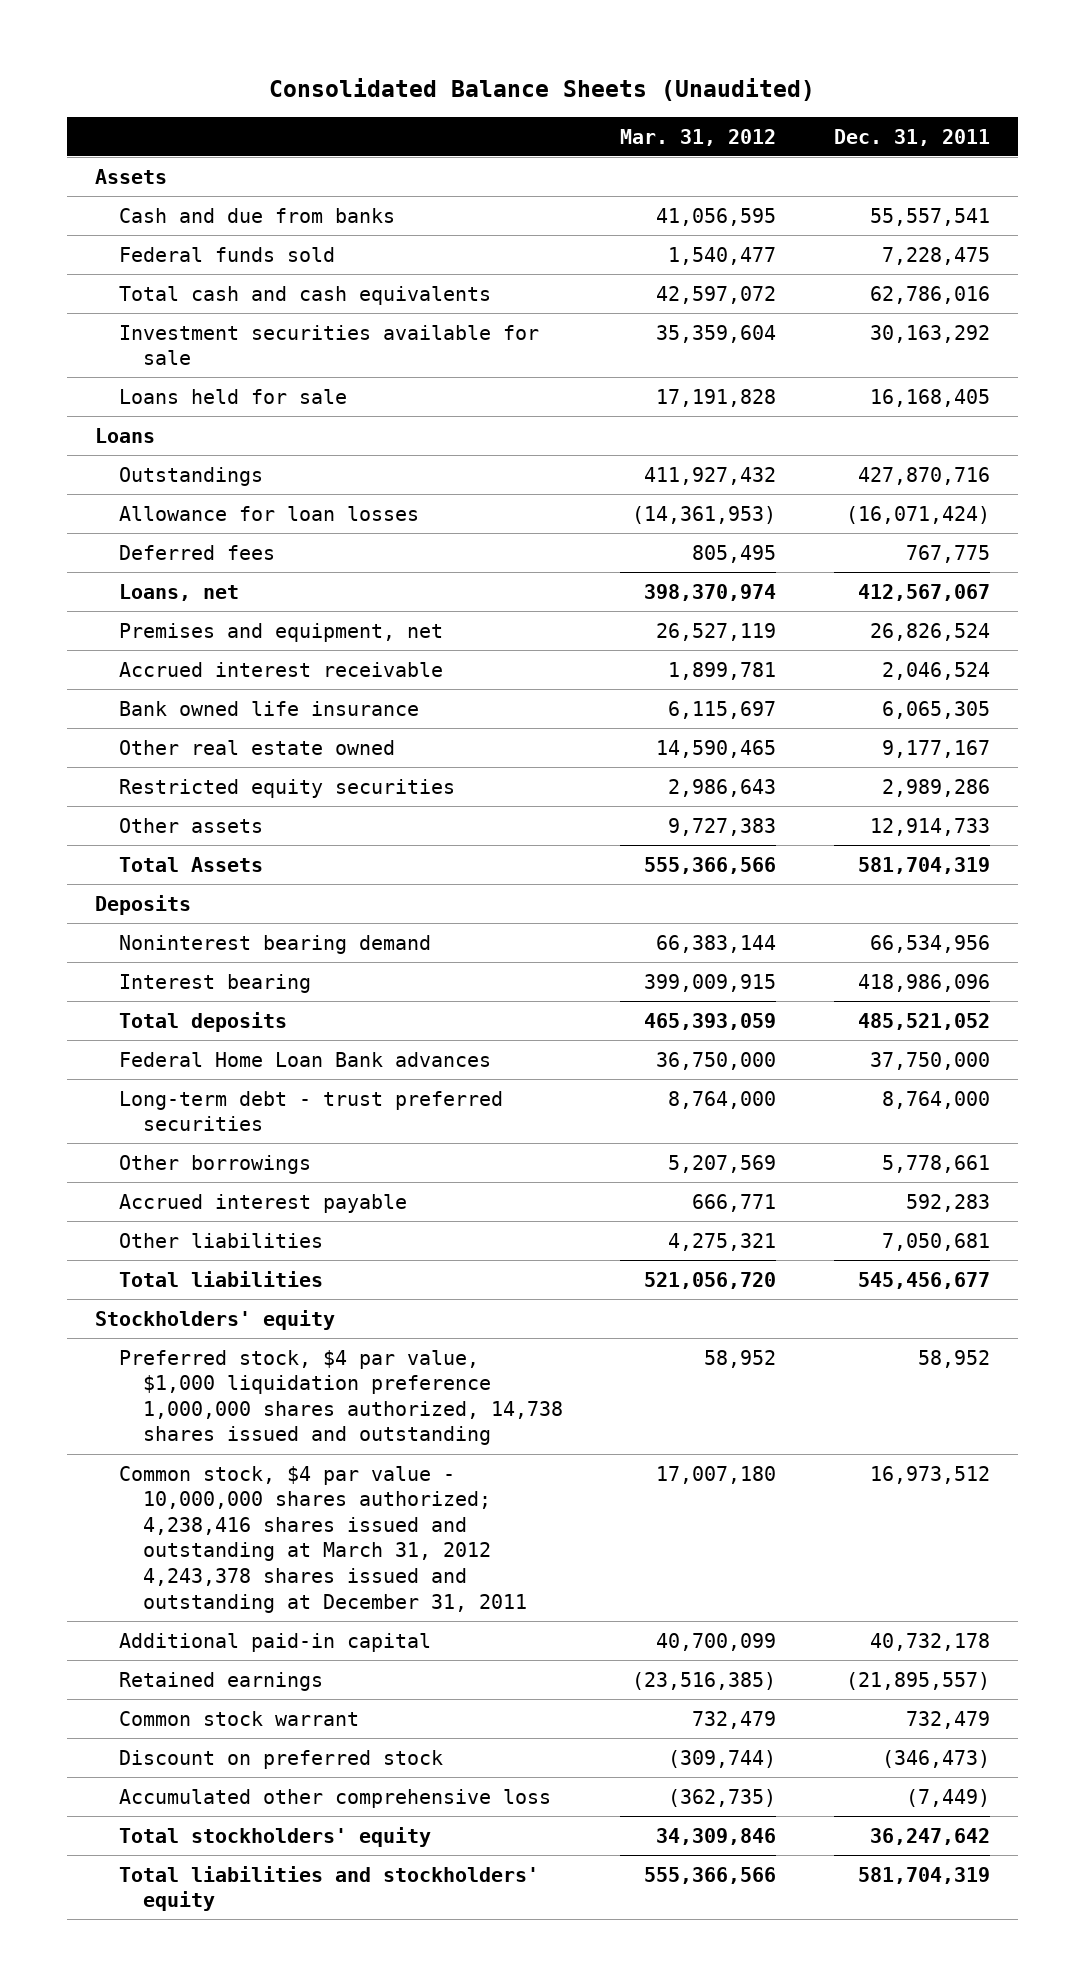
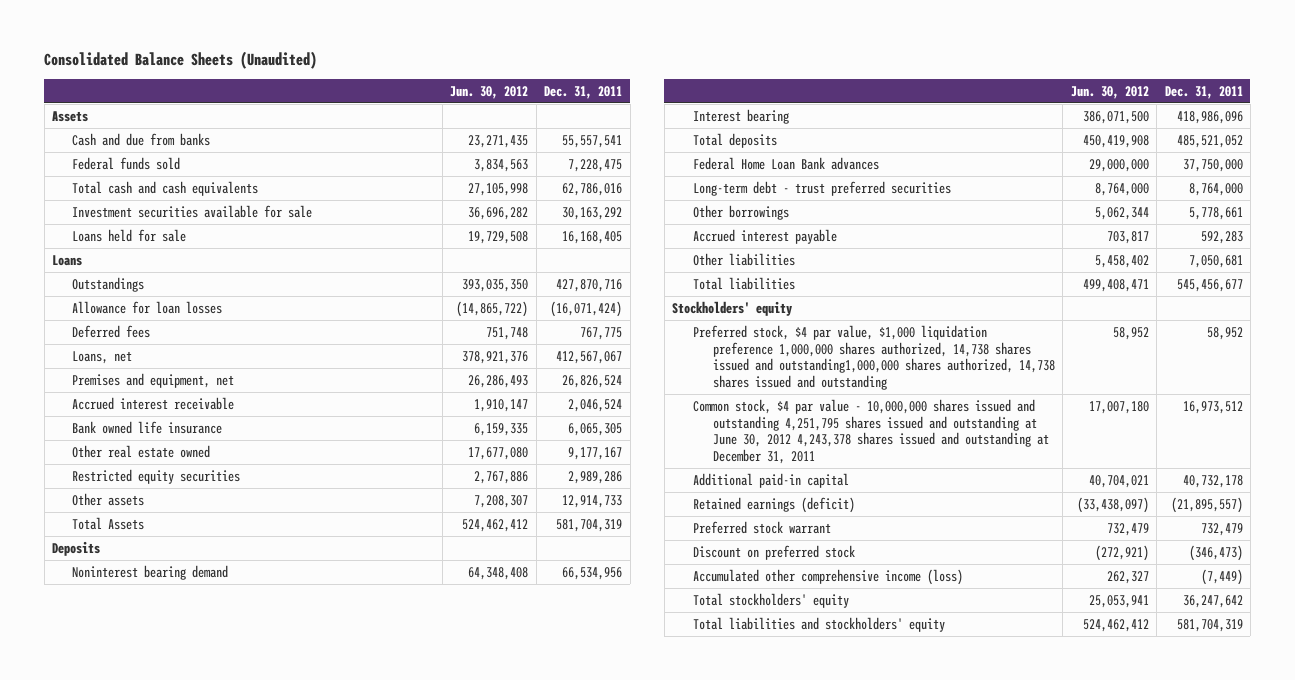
- | Mar. 31, 2012 | Dec. 31, 2011
+ | Jun. 30, 2012 | Dec. 31, 2011
- Preferred stock, $4 par value, $1,000 liquidation preference 1,000,000 shares authorized, 14,738 shares issued and outstanding | 58,952 | 58,952
- Common stock, $4 par value - 10,000,000 shares authorized; 4,238,416 shares issued and outstanding at March 31, 2012 4,243,378 shares issued and outstanding at December 31, 2011 | 17,007,180 | 16,973,512
+ Preferred stock, $4 par value, $1,000 liquidation preference 1,000,000 shares authorized, 14,738 shares issued and outstanding1,000,000 shares authorized, 14,738 shares issued and outstanding | 58,952 | 58,952
+ Common stock, $4 par value - 10,000,000 shares issued and outstanding 4,251,795 shares issued and outstanding at June 30, 2012 4,243,378 shares issued and outstanding at December 31, 2011 | 17,007,180 | 16,973,512
- Retained earnings | (23,516,385) | (21,895,557)
- Common stock warrant | 732,479 | 732,479
+ Retained earnings (deficit) | (33,438,097) | (21,895,557)
+ Preferred stock warrant | 732,479 | 732,479
- Accumulated other comprehensive loss | (362,735) | (7,449)
+ Accumulated other comprehensive income (loss) | 262,327 | (7,449)

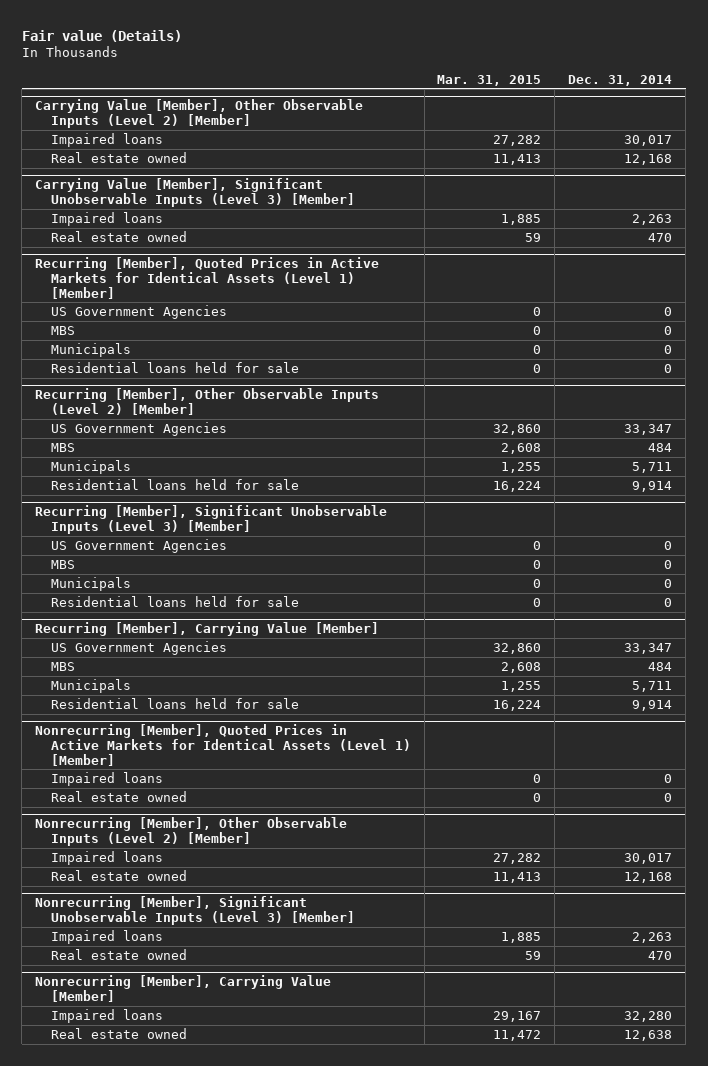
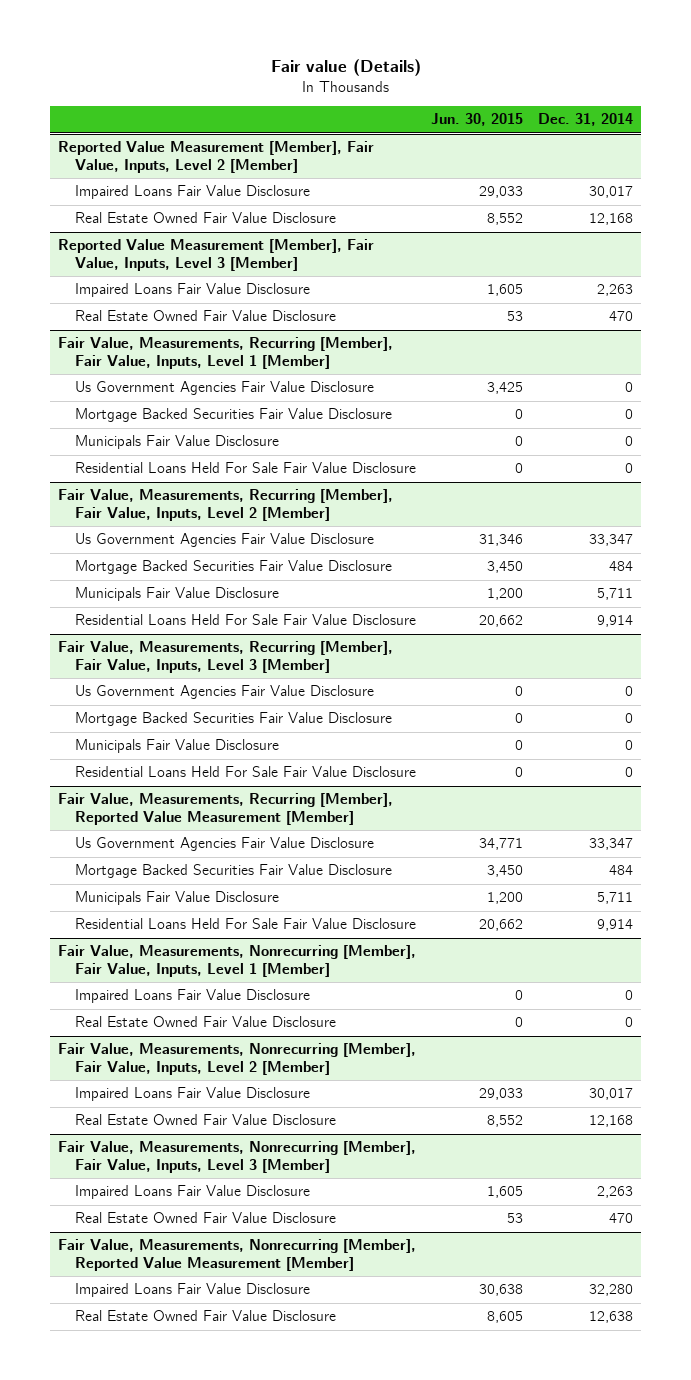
- | Mar. 31, 2015 | Dec. 31, 2014
+ | Jun. 30, 2015 | Dec. 31, 2014
- Carrying Value [Member], Other Observable Inputs (Level 2) [Member]
- Impaired loans | 27,282 | 30,017
- Real estate owned | 11,413 | 12,168
- Carrying Value [Member], Significant Unobservable Inputs (Level 3) [Member]
- Impaired loans | 1,885 | 2,263
- Real estate owned | 59 | 470
- Recurring [Member], Quoted Prices in Active Markets for Identical Assets (Level 1) [Member]
- US Government Agencies | 0 | 0
- MBS | 0 | 0
- Municipals | 0 | 0
- Residential loans held for sale | 0 | 0
- Recurring [Member], Other Observable Inputs (Level 2) [Member]
- US Government Agencies | 32,860 | 33,347
- MBS | 2,608 | 484
- Municipals | 1,255 | 5,711
- Residential loans held for sale | 16,224 | 9,914
- Recurring [Member], Significant Unobservable Inputs (Level 3) [Member]
- US Government Agencies | 0 | 0
- MBS | 0 | 0
- Municipals | 0 | 0
- Residential loans held for sale | 0 | 0
- Recurring [Member], Carrying Value [Member]
- US Government Agencies | 32,860 | 33,347
- MBS | 2,608 | 484
- Municipals | 1,255 | 5,711
- Residential loans held for sale | 16,224 | 9,914
- Nonrecurring [Member], Quoted Prices in Active Markets for Identical Assets (Level 1) [Member]
- Impaired loans | 0 | 0
- Real estate owned | 0 | 0
- Nonrecurring [Member], Other Observable Inputs (Level 2) [Member]
- Impaired loans | 27,282 | 30,017
- Real estate owned | 11,413 | 12,168
- Nonrecurring [Member], Significant Unobservable Inputs (Level 3) [Member]
- Impaired loans | 1,885 | 2,263
- Real estate owned | 59 | 470
- Nonrecurring [Member], Carrying Value [Member]
- Impaired loans | 29,167 | 32,280
- Real estate owned | 11,472 | 12,638
+ Reported Value Measurement [Member], Fair Value, Inputs, Level 2 [Member]
+ Impaired Loans Fair Value Disclosure | 29,033 | 30,017
+ Real Estate Owned Fair Value Disclosure | 8,552 | 12,168
+ Reported Value Measurement [Member], Fair Value, Inputs, Level 3 [Member]
+ Impaired Loans Fair Value Disclosure | 1,605 | 2,263
+ Real Estate Owned Fair Value Disclosure | 53 | 470
+ Fair Value, Measurements, Recurring [Member], Fair Value, Inputs, Level 1 [Member]
+ Us Government Agencies Fair Value Disclosure | 3,425 | 0
+ Mortgage Backed Securities Fair Value Disclosure | 0 | 0
+ Municipals Fair Value Disclosure | 0 | 0
+ Residential Loans Held For Sale Fair Value Disclosure | 0 | 0
+ Fair Value, Measurements, Recurring [Member], Fair Value, Inputs, Level 2 [Member]
+ Us Government Agencies Fair Value Disclosure | 31,346 | 33,347
+ Mortgage Backed Securities Fair Value Disclosure | 3,450 | 484
+ Municipals Fair Value Disclosure | 1,200 | 5,711
+ Residential Loans Held For Sale Fair Value Disclosure | 20,662 | 9,914
+ Fair Value, Measurements, Recurring [Member], Fair Value, Inputs, Level 3 [Member]
+ Us Government Agencies Fair Value Disclosure | 0 | 0
+ Mortgage Backed Securities Fair Value Disclosure | 0 | 0
+ Municipals Fair Value Disclosure | 0 | 0
+ Residential Loans Held For Sale Fair Value Disclosure | 0 | 0
+ Fair Value, Measurements, Recurring [Member], Reported Value Measurement [Member]
+ Us Government Agencies Fair Value Disclosure | 34,771 | 33,347
+ Mortgage Backed Securities Fair Value Disclosure | 3,450 | 484
+ Municipals Fair Value Disclosure | 1,200 | 5,711
+ Residential Loans Held For Sale Fair Value Disclosure | 20,662 | 9,914
+ Fair Value, Measurements, Nonrecurring [Member], Fair Value, Inputs, Level 1 [Member]
+ Impaired Loans Fair Value Disclosure | 0 | 0
+ Real Estate Owned Fair Value Disclosure | 0 | 0
+ Fair Value, Measurements, Nonrecurring [Member], Fair Value, Inputs, Level 2 [Member]
+ Impaired Loans Fair Value Disclosure | 29,033 | 30,017
+ Real Estate Owned Fair Value Disclosure | 8,552 | 12,168
+ Fair Value, Measurements, Nonrecurring [Member], Fair Value, Inputs, Level 3 [Member]
+ Impaired Loans Fair Value Disclosure | 1,605 | 2,263
+ Real Estate Owned Fair Value Disclosure | 53 | 470
+ Fair Value, Measurements, Nonrecurring [Member], Reported Value Measurement [Member]
+ Impaired Loans Fair Value Disclosure | 30,638 | 32,280
+ Real Estate Owned Fair Value Disclosure | 8,605 | 12,638

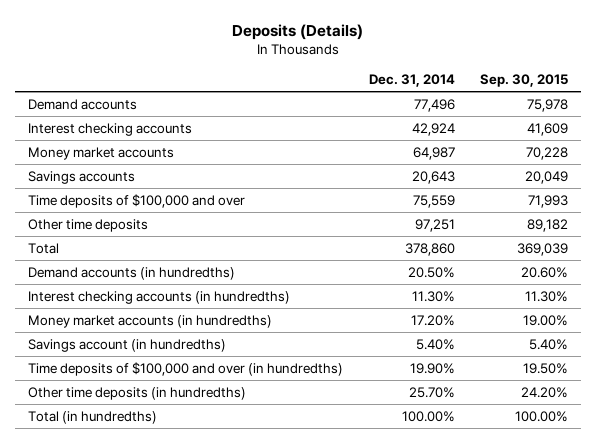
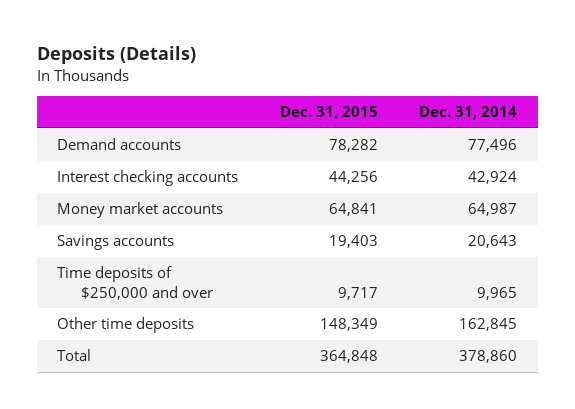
- | Dec. 31, 2014 | Sep. 30, 2015
+ | Dec. 31, 2015 | Dec. 31, 2014
- Time deposits of $100,000 and over | 75,559 | 71,993
- Other time deposits | 97,251 | 89,182
+ Time deposits of $250,000 and over | 9,717 | 9,965
+ Other time deposits | 148,349 | 162,845
- Demand accounts (in hundredths) | 20.50% | 20.60%
- Interest checking accounts (in hundredths) | 11.30% | 11.30%
- Money market accounts (in hundredths) | 17.20% | 19.00%
- Savings account (in hundredths) | 5.40% | 5.40%
- Time deposits of $100,000 and over (in hundredths) | 19.90% | 19.50%
- Other time deposits (in hundredths) | 25.70% | 24.20%
- Total (in hundredths) | 100.00% | 100.00%

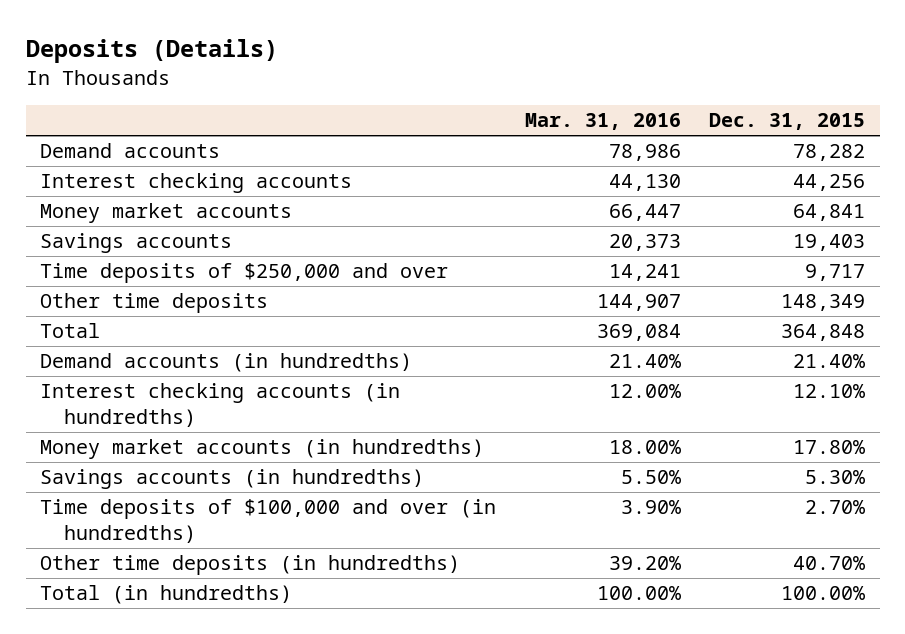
- | Dec. 31, 2015 | Dec. 31, 2014
+ | Mar. 31, 2016 | Dec. 31, 2015
+ Demand accounts (in hundredths) | 21.40% | 21.40%
+ Interest checking accounts (in hundredths) | 12.00% | 12.10%
+ Money market accounts (in hundredths) | 18.00% | 17.80%
+ Savings accounts (in hundredths) | 5.50% | 5.30%
+ Time deposits of $100,000 and over (in hundredths) | 3.90% | 2.70%
+ Other time deposits (in hundredths) | 39.20% | 40.70%
+ Total (in hundredths) | 100.00% | 100.00%

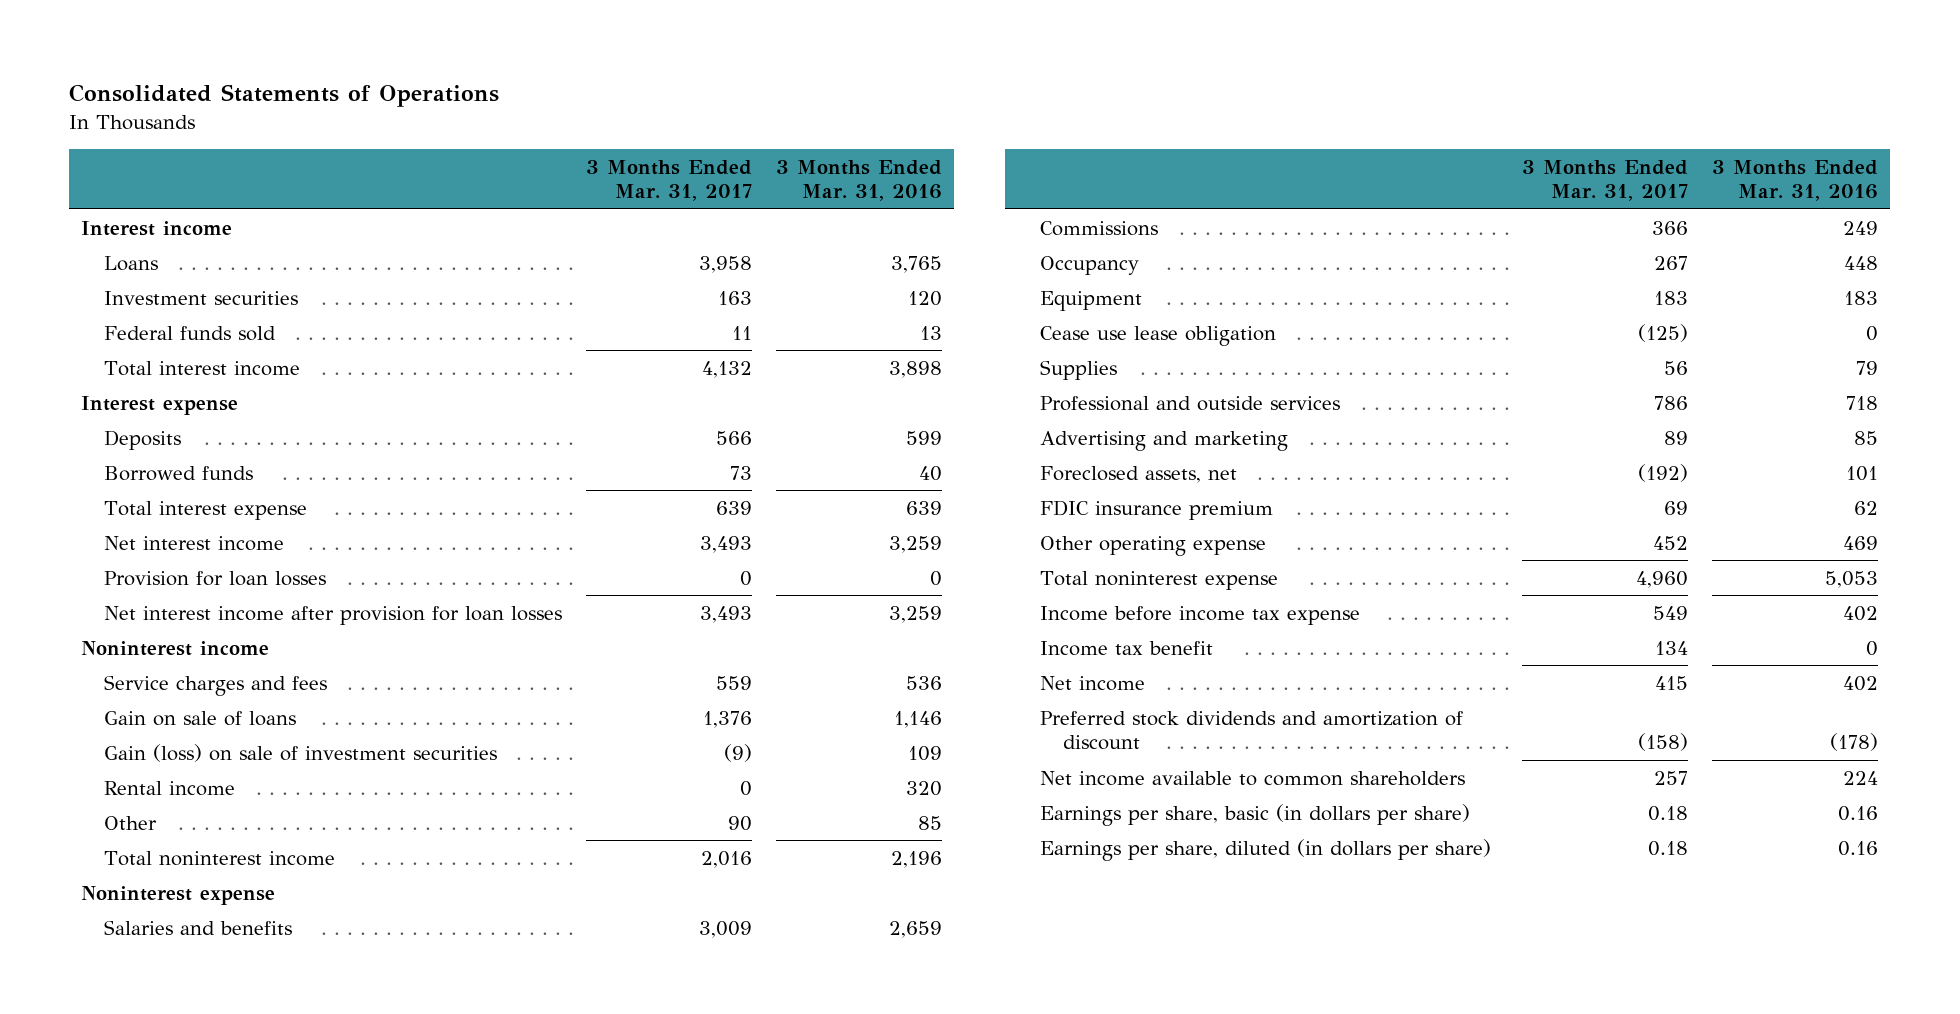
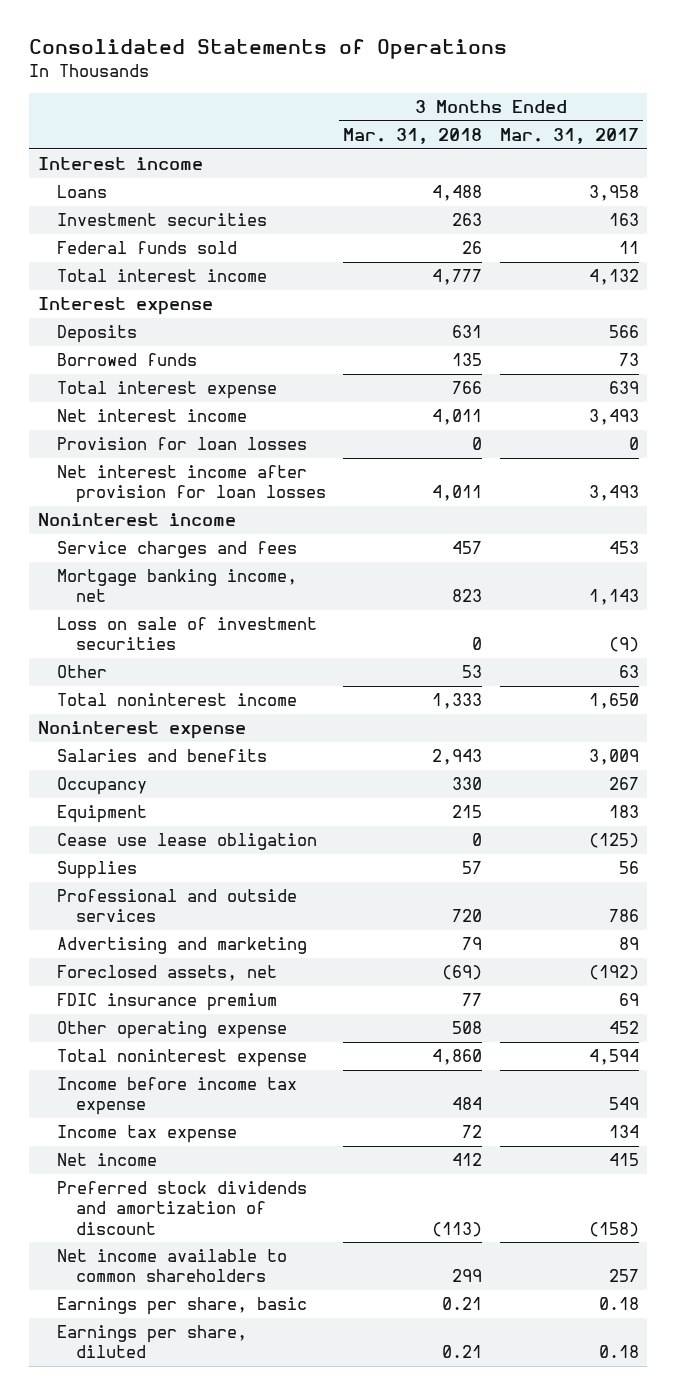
- | 3 Months Ended Mar. 31, 2017 | 3 Months Ended Mar. 31, 2016
+ | 3 Months Ended Mar. 31, 2018 | 3 Months Ended Mar. 31, 2017
- Service charges and fees | 559 | 536
- Gain on sale of loans | 1,376 | 1,146
- Gain (loss) on sale of investment securities | (9) | 109
- Rental income | 0 | 320
- Other | 90 | 85
- Total noninterest income | 2,016 | 2,196
+ Service charges and fees | 457 | 453
+ Mortgage banking income, net | 823 | 1,143
+ Loss on sale of investment securities | 0 | (9)
+ Other | 53 | 63
+ Total noninterest income | 1,333 | 1,650
- Commissions | 366 | 249
- Total noninterest expense | 4,960 | 5,053
+ Total noninterest expense | 4,860 | 4,594
- Income tax benefit | 134 | 0
+ Income tax expense | 72 | 134
- Earnings per share, basic (in dollars per share) | 0.18 | 0.16
- Earnings per share, diluted (in dollars per share) | 0.18 | 0.16
+ Earnings per share, basic | 0.21 | 0.18
+ Earnings per share, diluted | 0.21 | 0.18

